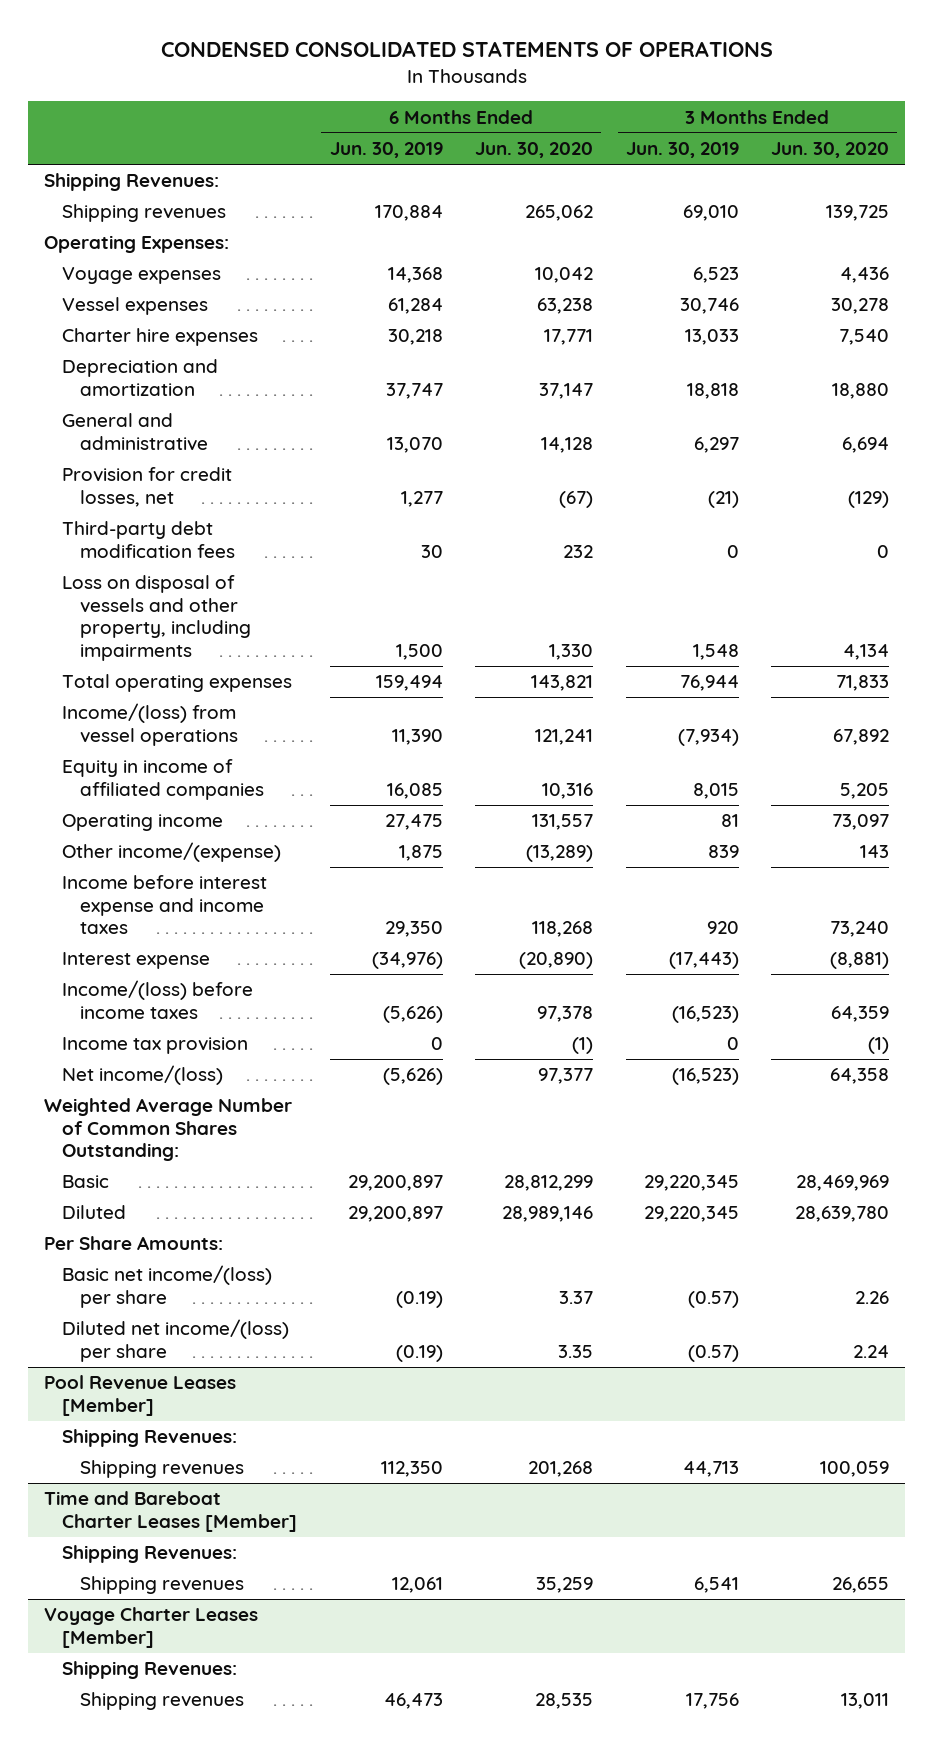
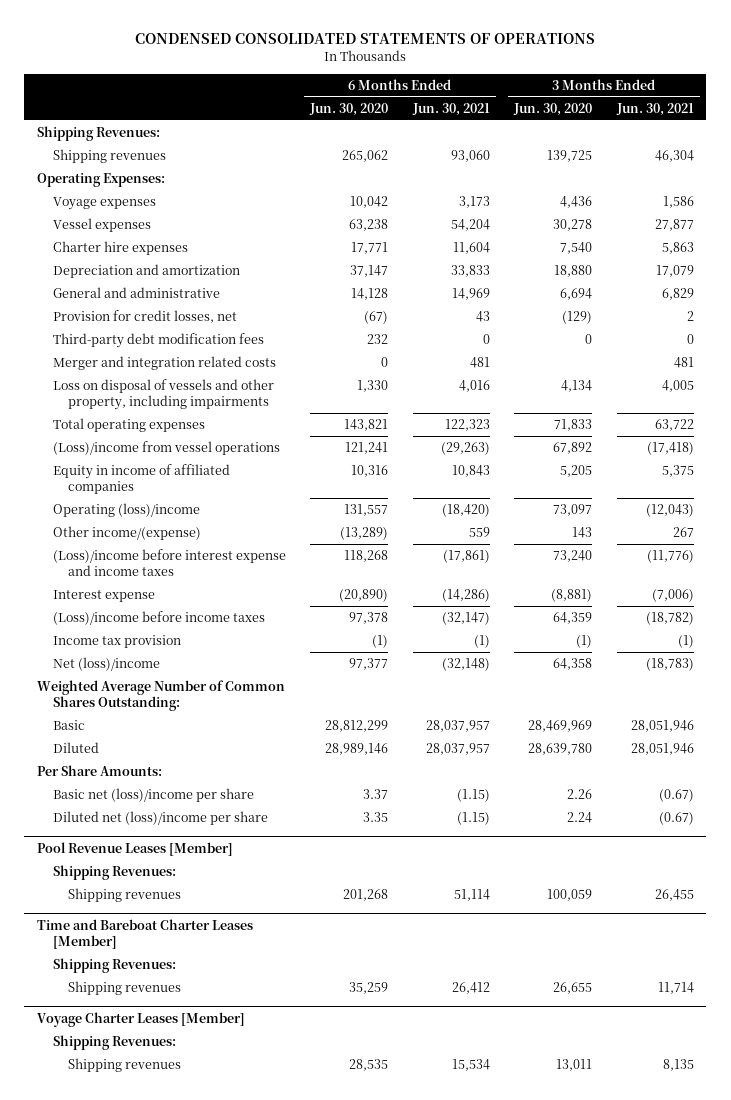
- | 6 Months Ended Jun. 30, 2019 | 6 Months Ended Jun. 30, 2020 | 3 Months Ended Jun. 30, 2019 | 3 Months Ended Jun. 30, 2020
+ | 6 Months Ended Jun. 30, 2020 | 6 Months Ended Jun. 30, 2021 | 3 Months Ended Jun. 30, 2020 | 3 Months Ended Jun. 30, 2021
+ Merger and integration related costs | 0 | 481 | | 481
- Income/(loss) from vessel operations | 11,390 | 121,241 | (7,934) | 67,892
+ (Loss)/income from vessel operations | 121,241 | (29,263) | 67,892 | (17,418)
- Operating income | 27,475 | 131,557 | 81 | 73,097
+ Operating (loss)/income | 131,557 | (18,420) | 73,097 | (12,043)
- Income before interest expense and income taxes | 29,350 | 118,268 | 920 | 73,240
+ (Loss)/income before interest expense and income taxes | 118,268 | (17,861) | 73,240 | (11,776)
- Income/(loss) before income taxes | (5,626) | 97,378 | (16,523) | 64,359
+ (Loss)/income before income taxes | 97,378 | (32,147) | 64,359 | (18,782)
- Net income/(loss) | (5,626) | 97,377 | (16,523) | 64,358
+ Net (loss)/income | 97,377 | (32,148) | 64,358 | (18,783)
- Basic net income/(loss) per share | (0.19) | 3.37 | (0.57) | 2.26
- Diluted net income/(loss) per share | (0.19) | 3.35 | (0.57) | 2.24
+ Basic net (loss)/income per share | 3.37 | (1.15) | 2.26 | (0.67)
+ Diluted net (loss)/income per share | 3.35 | (1.15) | 2.24 | (0.67)

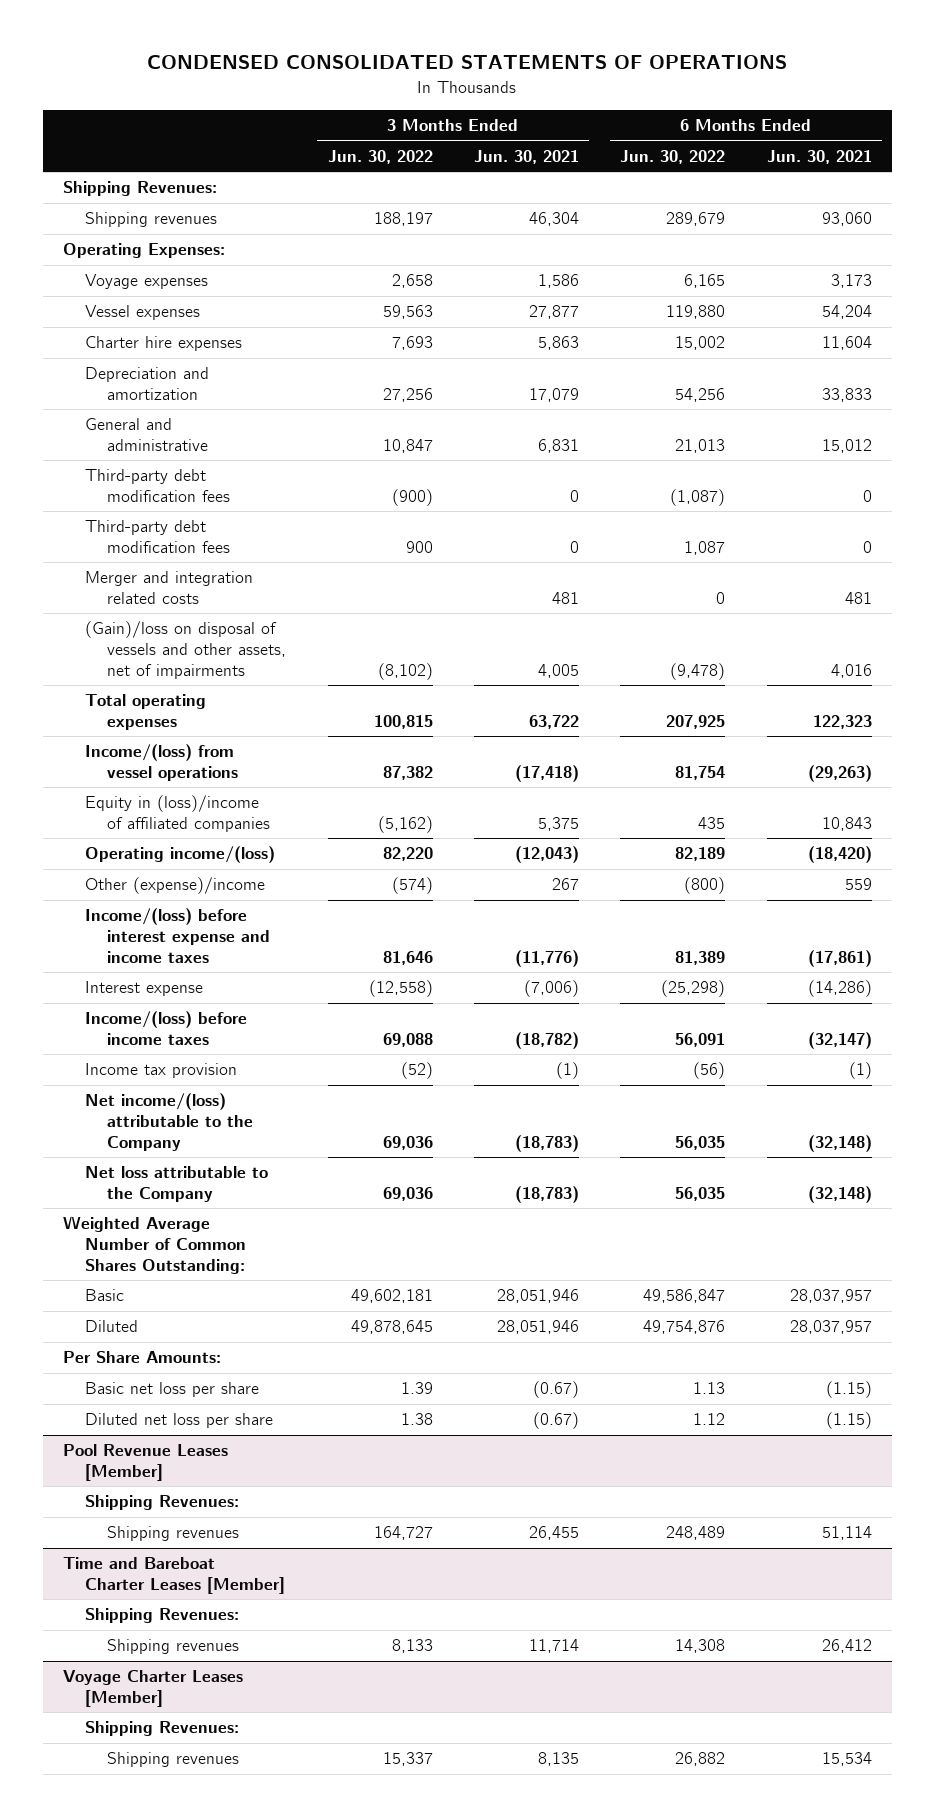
- | 6 Months Ended Jun. 30, 2020 | 6 Months Ended Jun. 30, 2021 | 3 Months Ended Jun. 30, 2020 | 3 Months Ended Jun. 30, 2021
+ | 3 Months Ended Jun. 30, 2022 | 3 Months Ended Jun. 30, 2021 | 6 Months Ended Jun. 30, 2022 | 6 Months Ended Jun. 30, 2021
- General and administrative | 14,128 | 14,969 | 6,694 | 6,829
- Provision for credit losses, net | (67) | 43 | (129) | 2
+ General and administrative | 10,847 | 6,831 | 21,013 | 15,012
+ Third-party debt modification fees | 900 | 0 | 1,087 | 0
- Loss on disposal of vessels and other property, including impairments | 1,330 | 4,016 | 4,134 | 4,005
+ (Gain)/loss on disposal of vessels and other assets, net of impairments | (8,102) | 4,005 | (9,478) | 4,016
- (Loss)/income from vessel operations | 121,241 | (29,263) | 67,892 | (17,418)
- Equity in income of affiliated companies | 10,316 | 10,843 | 5,205 | 5,375
- Operating (loss)/income | 131,557 | (18,420) | 73,097 | (12,043)
- Other income/(expense) | (13,289) | 559 | 143 | 267
- (Loss)/income before interest expense and income taxes | 118,268 | (17,861) | 73,240 | (11,776)
+ Income/(loss) from vessel operations | 87,382 | (17,418) | 81,754 | (29,263)
+ Equity in (loss)/income of affiliated companies | (5,162) | 5,375 | 435 | 10,843
+ Operating income/(loss) | 82,220 | (12,043) | 82,189 | (18,420)
+ Other (expense)/income | (574) | 267 | (800) | 559
+ Income/(loss) before interest expense and income taxes | 81,646 | (11,776) | 81,389 | (17,861)
- (Loss)/income before income taxes | 97,378 | (32,147) | 64,359 | (18,782)
+ Income/(loss) before income taxes | 69,088 | (18,782) | 56,091 | (32,147)
- Net (loss)/income | 97,377 | (32,148) | 64,358 | (18,783)
+ Net income/(loss) attributable to the Company | 69,036 | (18,783) | 56,035 | (32,148)
+ Net loss attributable to the Company | 69,036 | (18,783) | 56,035 | (32,148)
- Basic net (loss)/income per share | 3.37 | (1.15) | 2.26 | (0.67)
- Diluted net (loss)/income per share | 3.35 | (1.15) | 2.24 | (0.67)
+ Basic net loss per share | 1.39 | (0.67) | 1.13 | (1.15)
+ Diluted net loss per share | 1.38 | (0.67) | 1.12 | (1.15)

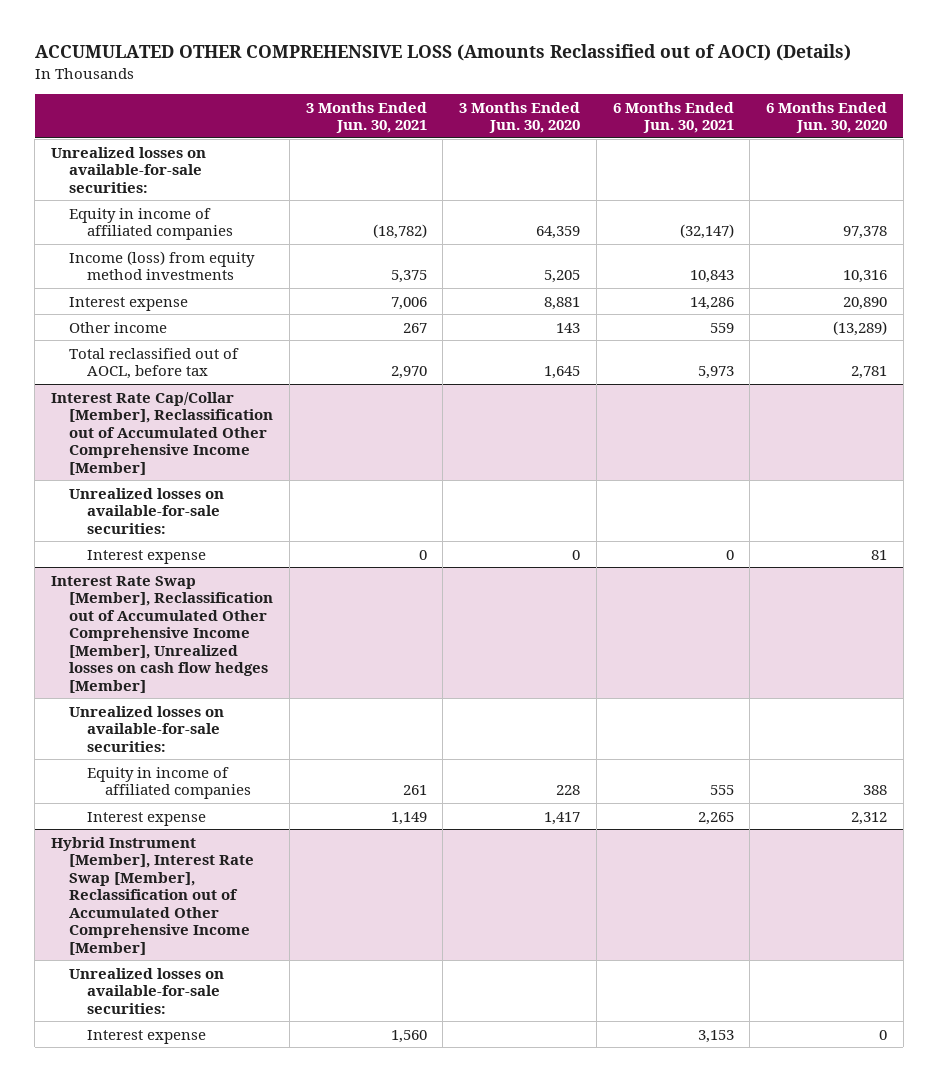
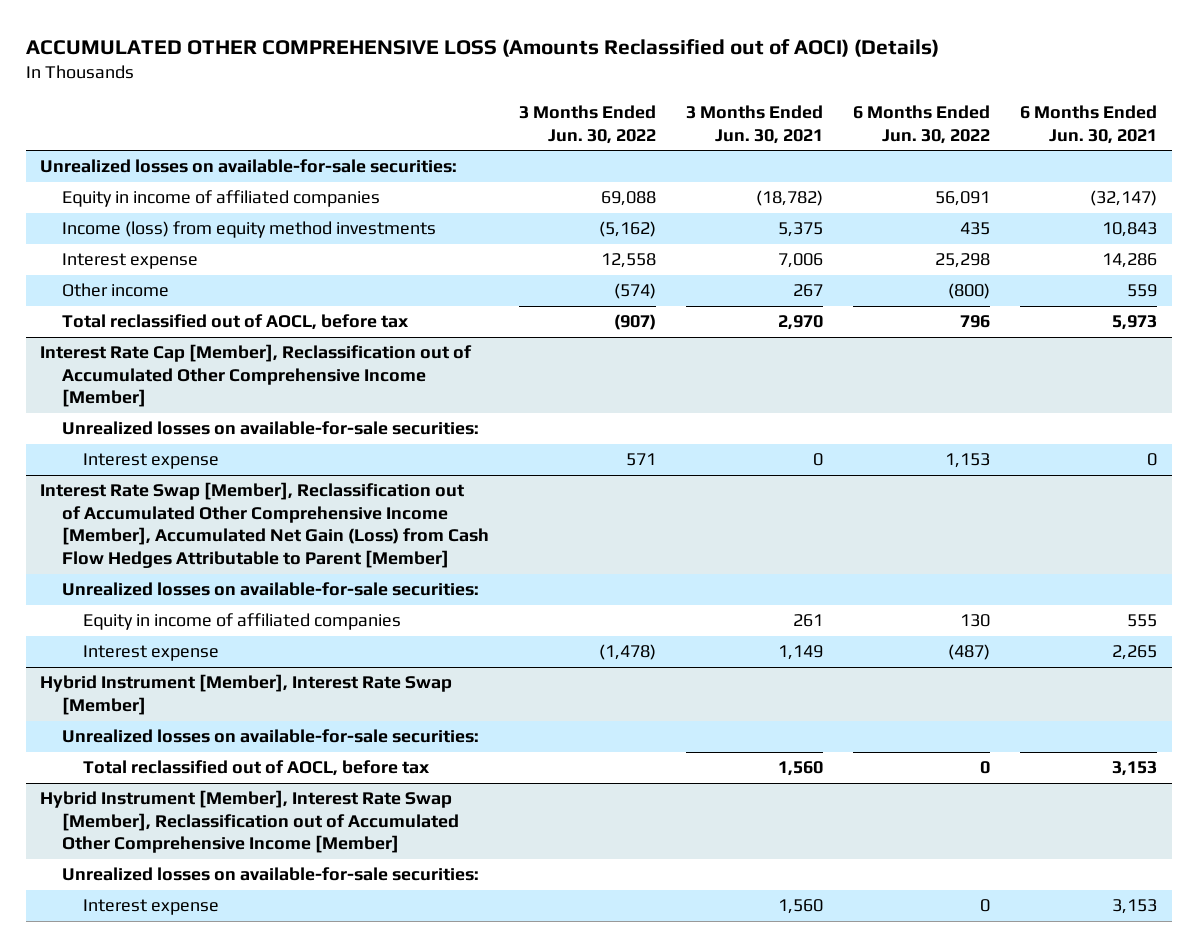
- | 3 Months Ended Jun. 30, 2021 | 3 Months Ended Jun. 30, 2020 | 6 Months Ended Jun. 30, 2021 | 6 Months Ended Jun. 30, 2020
+ | 3 Months Ended Jun. 30, 2022 | 3 Months Ended Jun. 30, 2021 | 6 Months Ended Jun. 30, 2022 | 6 Months Ended Jun. 30, 2021
- Interest Rate Cap/Collar [Member], Reclassification out of Accumulated Other Comprehensive Income [Member]
+ Interest Rate Cap [Member], Reclassification out of Accumulated Other Comprehensive Income [Member]
- Interest Rate Swap [Member], Reclassification out of Accumulated Other Comprehensive Income [Member], Unrealized losses on cash flow hedges [Member]
+ Interest Rate Swap [Member], Reclassification out of Accumulated Other Comprehensive Income [Member], Accumulated Net Gain (Loss) from Cash Flow Hedges Attributable to Parent [Member]
+ Hybrid Instrument [Member], Interest Rate Swap [Member]
+ Unrealized losses on available-for-sale securities:
+ Total reclassified out of AOCL, before tax | | 1,560 | 0 | 3,153

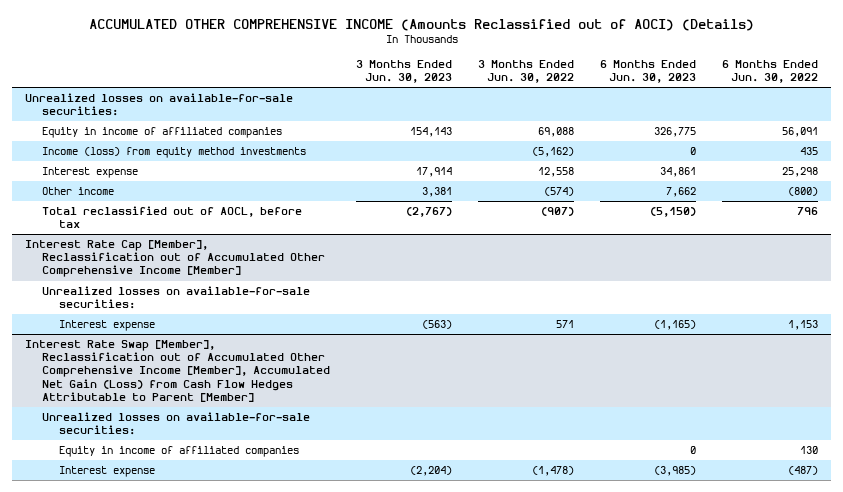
- ACCUMULATED OTHER COMPREHENSIVE LOSS (Amounts Reclassified out of AOCI) (Details)
+ ACCUMULATED OTHER COMPREHENSIVE INCOME (Amounts Reclassified out of AOCI) (Details)
- | 3 Months Ended Jun. 30, 2022 | 3 Months Ended Jun. 30, 2021 | 6 Months Ended Jun. 30, 2022 | 6 Months Ended Jun. 30, 2021
+ | 3 Months Ended Jun. 30, 2023 | 3 Months Ended Jun. 30, 2022 | 6 Months Ended Jun. 30, 2023 | 6 Months Ended Jun. 30, 2022
- Hybrid Instrument [Member], Interest Rate Swap [Member]
- Unrealized losses on available-for-sale securities:
- Total reclassified out of AOCL, before tax | | 1,560 | 0 | 3,153
- Hybrid Instrument [Member], Interest Rate Swap [Member], Reclassification out of Accumulated Other Comprehensive Income [Member]
- Unrealized losses on available-for-sale securities:
- Interest expense | | 1,560 | 0 | 3,153

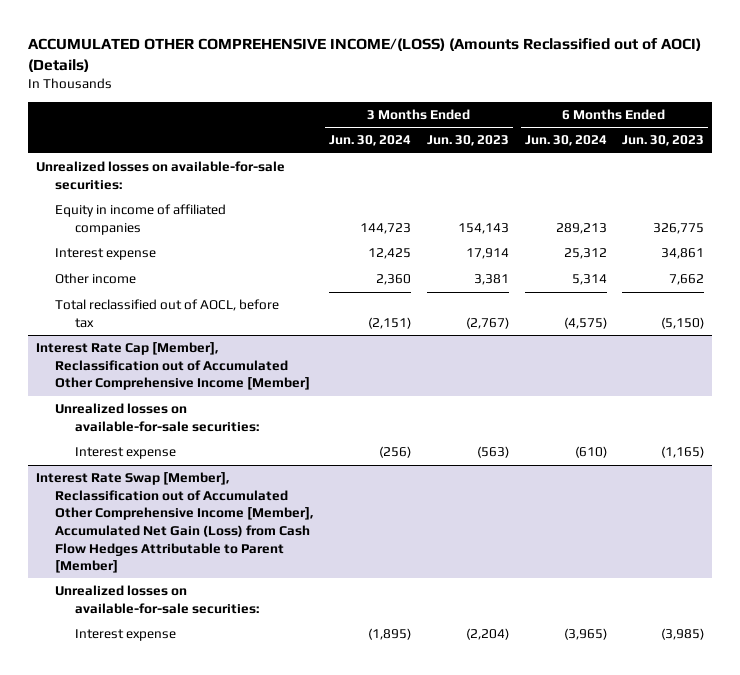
- ACCUMULATED OTHER COMPREHENSIVE INCOME (Amounts Reclassified out of AOCI) (Details)
+ ACCUMULATED OTHER COMPREHENSIVE INCOME/(LOSS) (Amounts Reclassified out of AOCI) (Details)
- | 3 Months Ended Jun. 30, 2023 | 3 Months Ended Jun. 30, 2022 | 6 Months Ended Jun. 30, 2023 | 6 Months Ended Jun. 30, 2022
+ | 3 Months Ended Jun. 30, 2024 | 3 Months Ended Jun. 30, 2023 | 6 Months Ended Jun. 30, 2024 | 6 Months Ended Jun. 30, 2023
- Income (loss) from equity method investments | | (5,162) | 0 | 435
@ Interest Rate Swap [Member], Reclassification out of Accumulated Other Comprehensive Income [Member], Accumulated Net Gain (Loss) from Cash Flow Hedges Attributable to Parent [Member]
- Equity in income of affiliated companies | | | 0 | 130

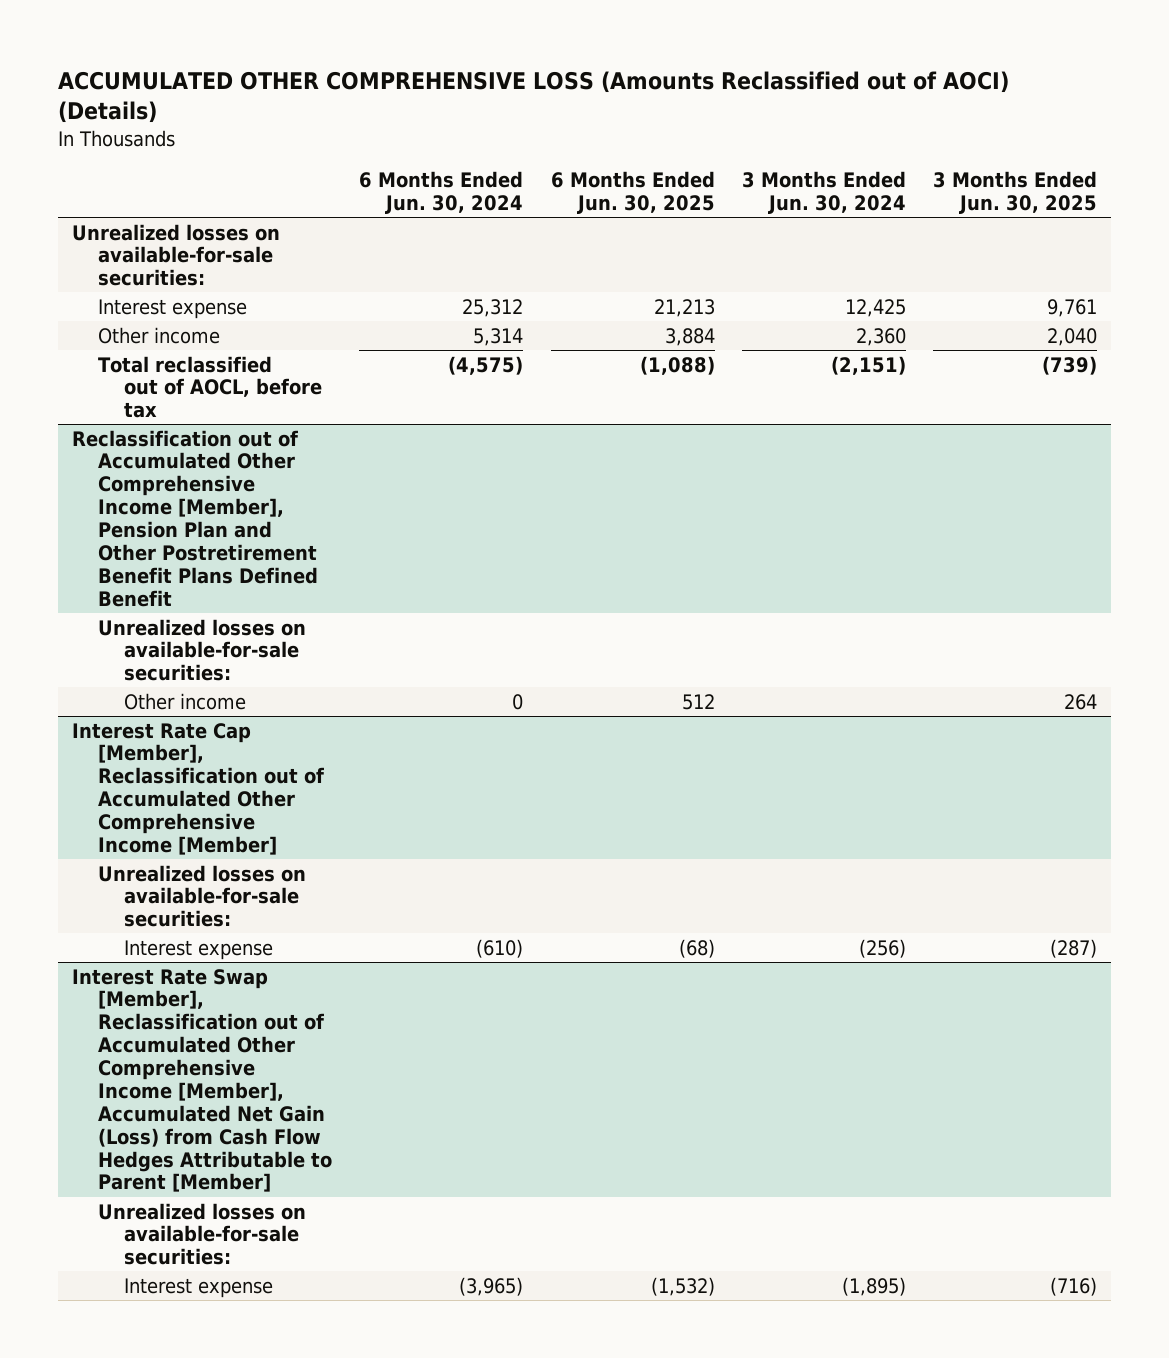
- ACCUMULATED OTHER COMPREHENSIVE INCOME/(LOSS) (Amounts Reclassified out of AOCI) (Details)
+ ACCUMULATED OTHER COMPREHENSIVE LOSS (Amounts Reclassified out of AOCI) (Details)
- | 3 Months Ended Jun. 30, 2024 | 3 Months Ended Jun. 30, 2023 | 6 Months Ended Jun. 30, 2024 | 6 Months Ended Jun. 30, 2023
+ | 6 Months Ended Jun. 30, 2024 | 6 Months Ended Jun. 30, 2025 | 3 Months Ended Jun. 30, 2024 | 3 Months Ended Jun. 30, 2025
- Equity in income of affiliated companies | 144,723 | 154,143 | 289,213 | 326,775
+ Reclassification out of Accumulated Other Comprehensive Income [Member], Pension Plan and Other Postretirement Benefit Plans Defined Benefit
+ Unrealized losses on available-for-sale securities:
+ Other income | 0 | 512 | | 264

